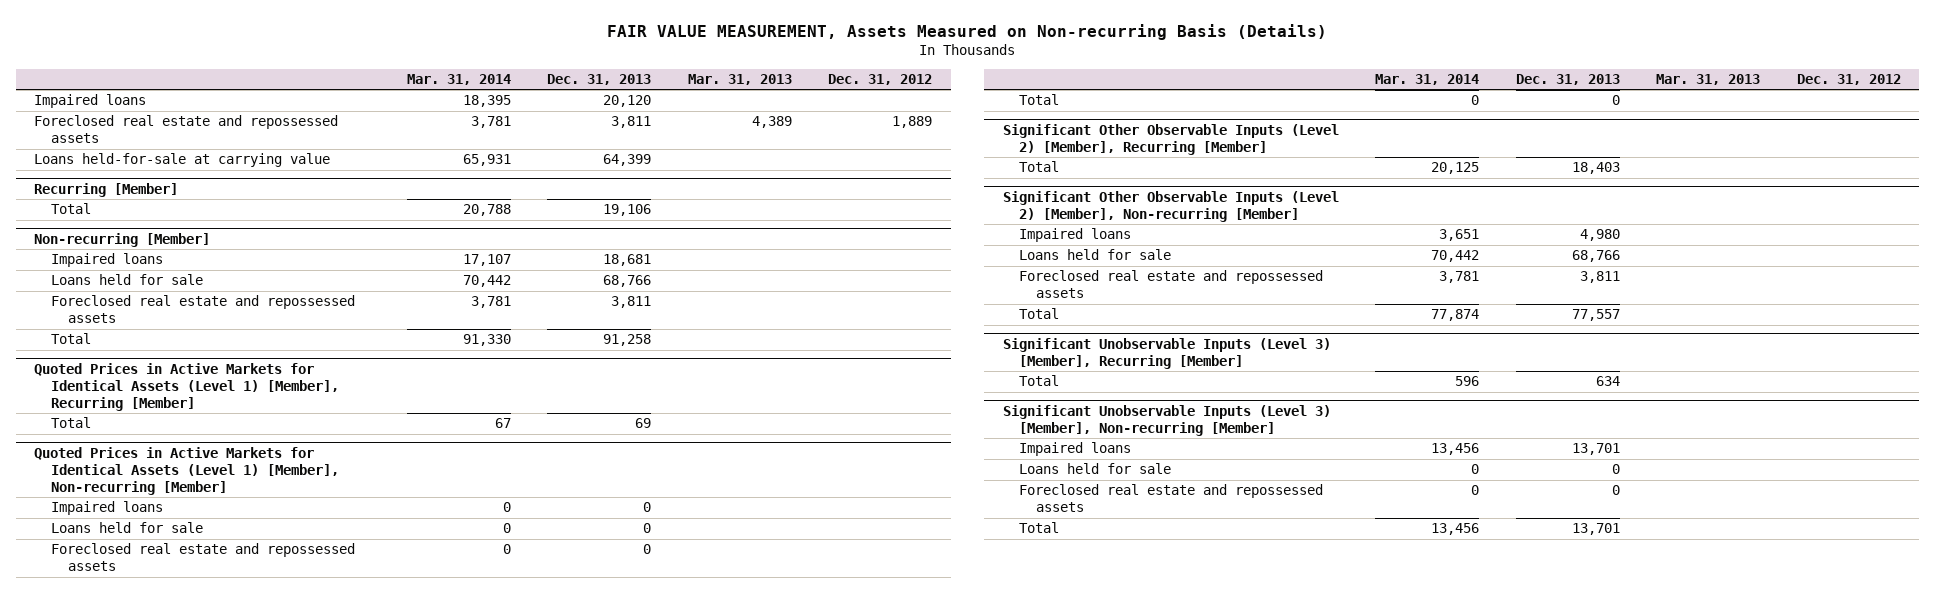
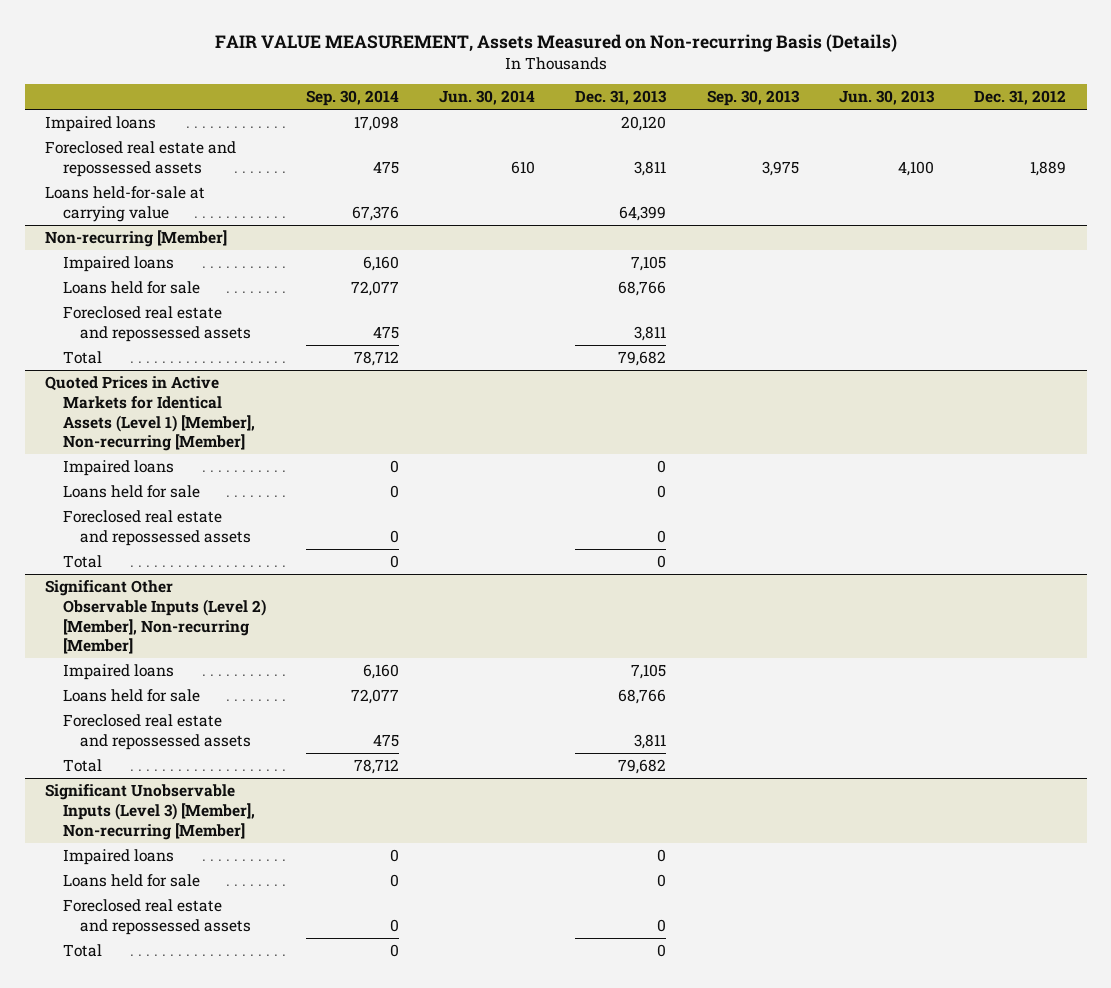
- | Mar. 31, 2014 | Dec. 31, 2013 | Mar. 31, 2013 | Dec. 31, 2012
+ | Sep. 30, 2014 | Jun. 30, 2014 | Dec. 31, 2013 | Sep. 30, 2013 | Jun. 30, 2013 | Dec. 31, 2012
- Recurring [Member]
- Total | 20,788 | 19,106 | |
@ Non-recurring [Member]
- Impaired loans | 17,107 | 18,681 | |
+ Impaired loans | 6,160 | | 7,105 | | |
- Total | 91,330 | 91,258 | |
- Quoted Prices in Active Markets for Identical Assets (Level 1) [Member], Recurring [Member]
- Total | 67 | 69 | |
@ Non-recurring [Member]
+ Total | 78,712 | | 79,682 | | |
- Significant Other Observable Inputs (Level 2) [Member], Recurring [Member]
- Total | 20,125 | 18,403 | |
@ Significant Other Observable Inputs (Level 2) [Member], Non-recurring [Member]
- Impaired loans | 3,651 | 4,980 | |
+ Impaired loans | 6,160 | | 7,105 | | |
- Total | 77,874 | 77,557 | |
- Significant Unobservable Inputs (Level 3) [Member], Recurring [Member]
- Total | 596 | 634 | |
@ Significant Other Observable Inputs (Level 2) [Member], Non-recurring [Member]
+ Total | 78,712 | | 79,682 | | |
@ Significant Unobservable Inputs (Level 3) [Member], Non-recurring [Member]
- Impaired loans | 13,456 | 13,701 | |
+ Impaired loans | 0 | | 0 | | |
- Total | 13,456 | 13,701 | |
+ Total | 0 | | 0 | | |

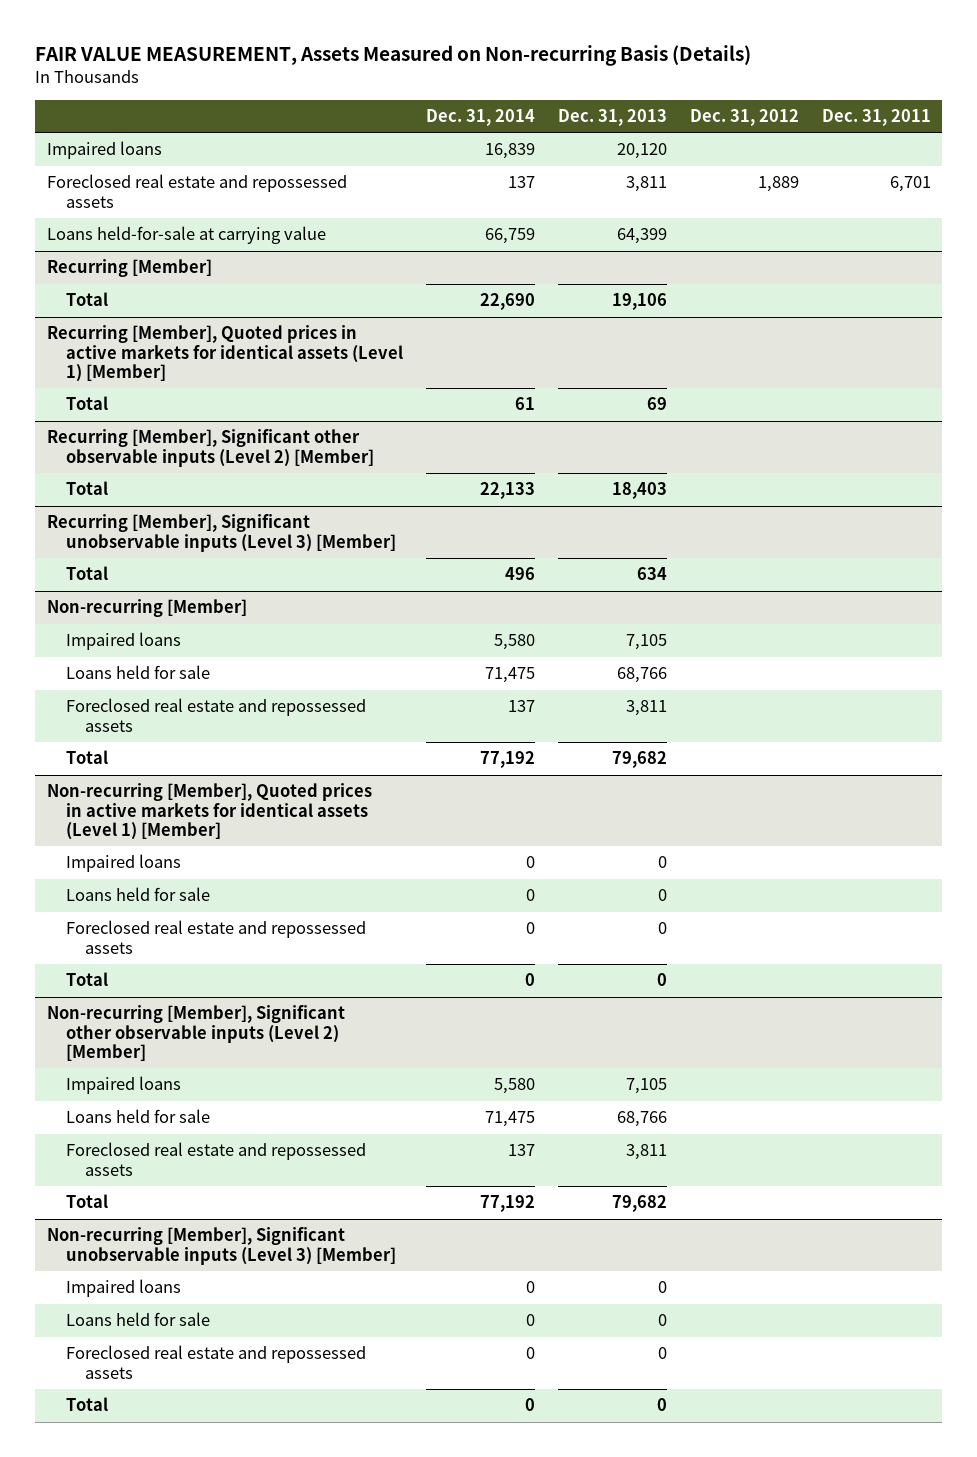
- | Sep. 30, 2014 | Jun. 30, 2014 | Dec. 31, 2013 | Sep. 30, 2013 | Jun. 30, 2013 | Dec. 31, 2012
+ | Dec. 31, 2014 | Dec. 31, 2013 | Dec. 31, 2012 | Dec. 31, 2011
+ Recurring [Member]
+ Total | 22,690 | 19,106 | |
+ Recurring [Member], Quoted prices in active markets for identical assets (Level 1) [Member]
+ Total | 61 | 69 | |
+ Recurring [Member], Significant other observable inputs (Level 2) [Member]
+ Total | 22,133 | 18,403 | |
+ Recurring [Member], Significant unobservable inputs (Level 3) [Member]
+ Total | 496 | 634 | |
- Quoted Prices in Active Markets for Identical Assets (Level 1) [Member], Non-recurring [Member]
+ Non-recurring [Member], Quoted prices in active markets for identical assets (Level 1) [Member]
- Significant Other Observable Inputs (Level 2) [Member], Non-recurring [Member]
+ Non-recurring [Member], Significant other observable inputs (Level 2) [Member]
- Significant Unobservable Inputs (Level 3) [Member], Non-recurring [Member]
+ Non-recurring [Member], Significant unobservable inputs (Level 3) [Member]

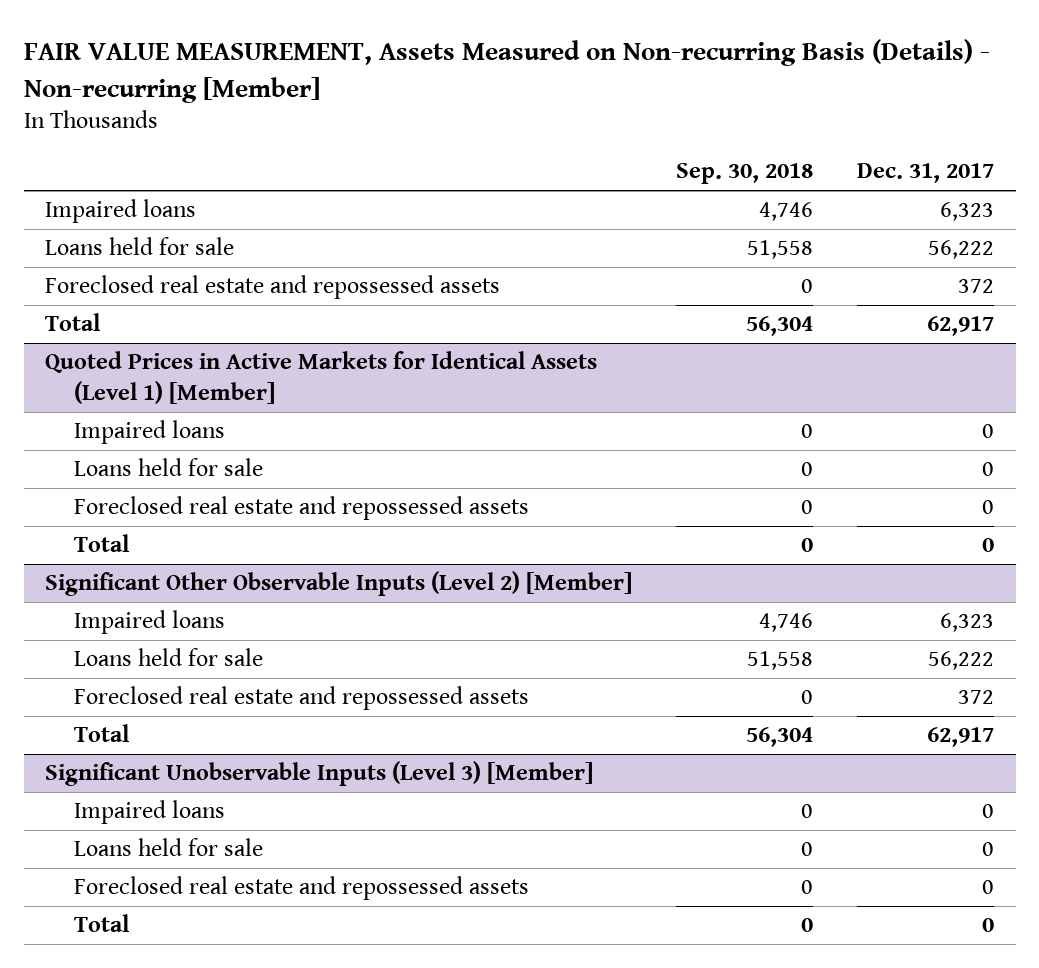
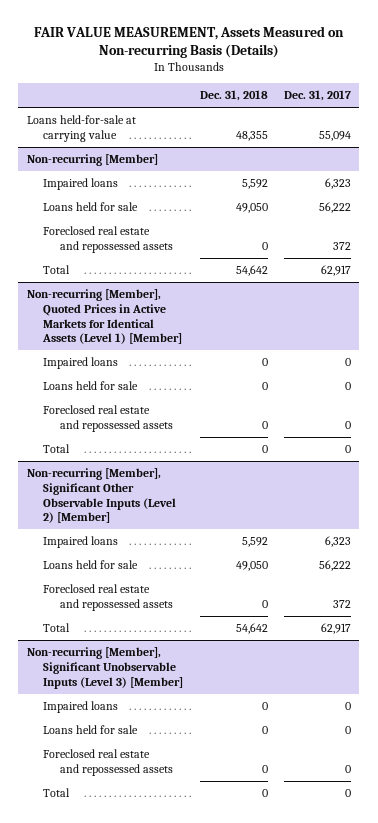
- FAIR VALUE MEASUREMENT, Assets Measured on Non-recurring Basis (Details) - Non-recurring [Member]
+ FAIR VALUE MEASUREMENT, Assets Measured on Non-recurring Basis (Details)
- | Sep. 30, 2018 | Dec. 31, 2017
+ | Dec. 31, 2018 | Dec. 31, 2017
+ Loans held-for-sale at carrying value | 48,355 | 55,094
+ Non-recurring [Member]
- Quoted Prices in Active Markets for Identical Assets (Level 1) [Member]
+ Non-recurring [Member], Quoted Prices in Active Markets for Identical Assets (Level 1) [Member]
- Significant Other Observable Inputs (Level 2) [Member]
+ Non-recurring [Member], Significant Other Observable Inputs (Level 2) [Member]
- Significant Unobservable Inputs (Level 3) [Member]
+ Non-recurring [Member], Significant Unobservable Inputs (Level 3) [Member]

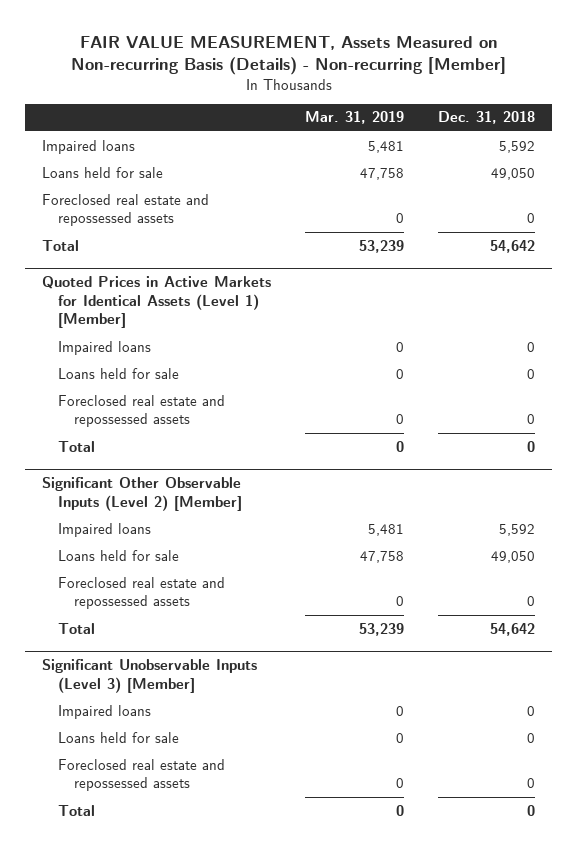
- FAIR VALUE MEASUREMENT, Assets Measured on Non-recurring Basis (Details)
+ FAIR VALUE MEASUREMENT, Assets Measured on Non-recurring Basis (Details) - Non-recurring [Member]
- | Dec. 31, 2018 | Dec. 31, 2017
+ | Mar. 31, 2019 | Dec. 31, 2018
- Loans held-for-sale at carrying value | 48,355 | 55,094
- Non-recurring [Member]
- Non-recurring [Member], Quoted Prices in Active Markets for Identical Assets (Level 1) [Member]
+ Quoted Prices in Active Markets for Identical Assets (Level 1) [Member]
- Non-recurring [Member], Significant Other Observable Inputs (Level 2) [Member]
+ Significant Other Observable Inputs (Level 2) [Member]
- Non-recurring [Member], Significant Unobservable Inputs (Level 3) [Member]
+ Significant Unobservable Inputs (Level 3) [Member]

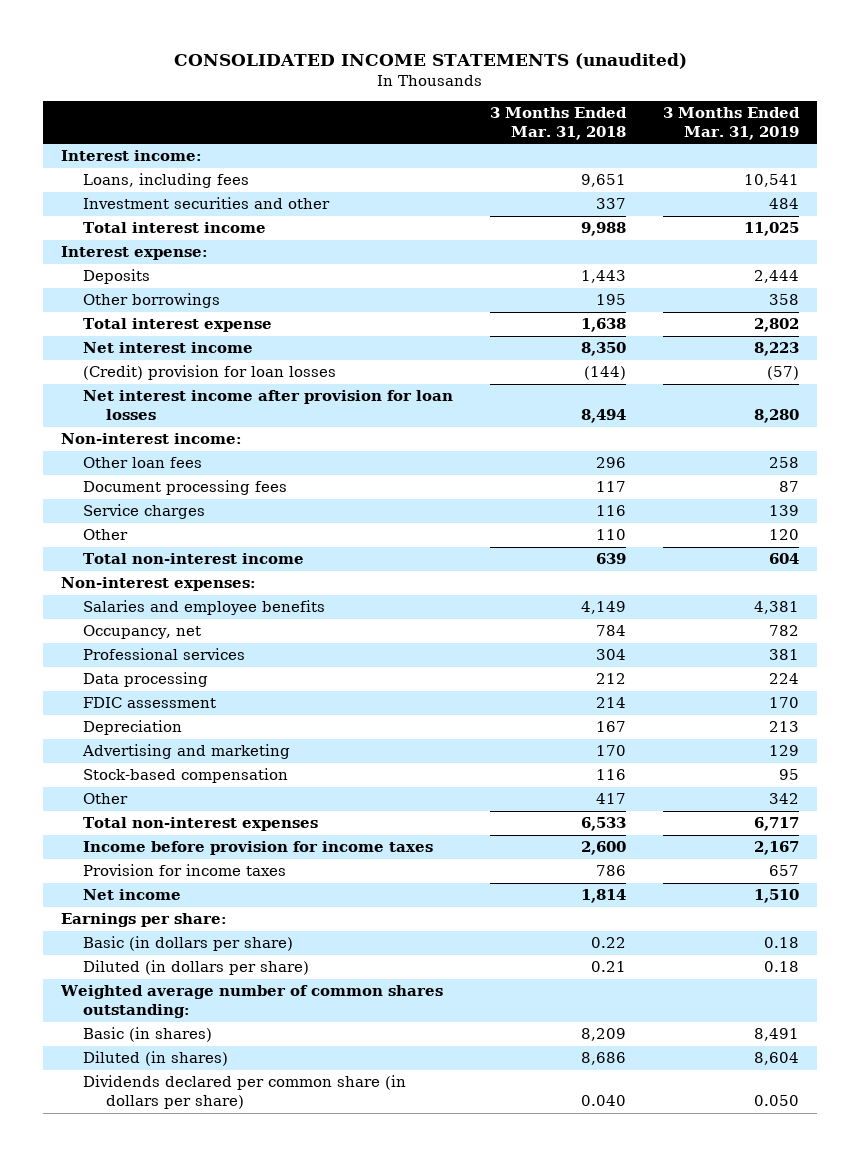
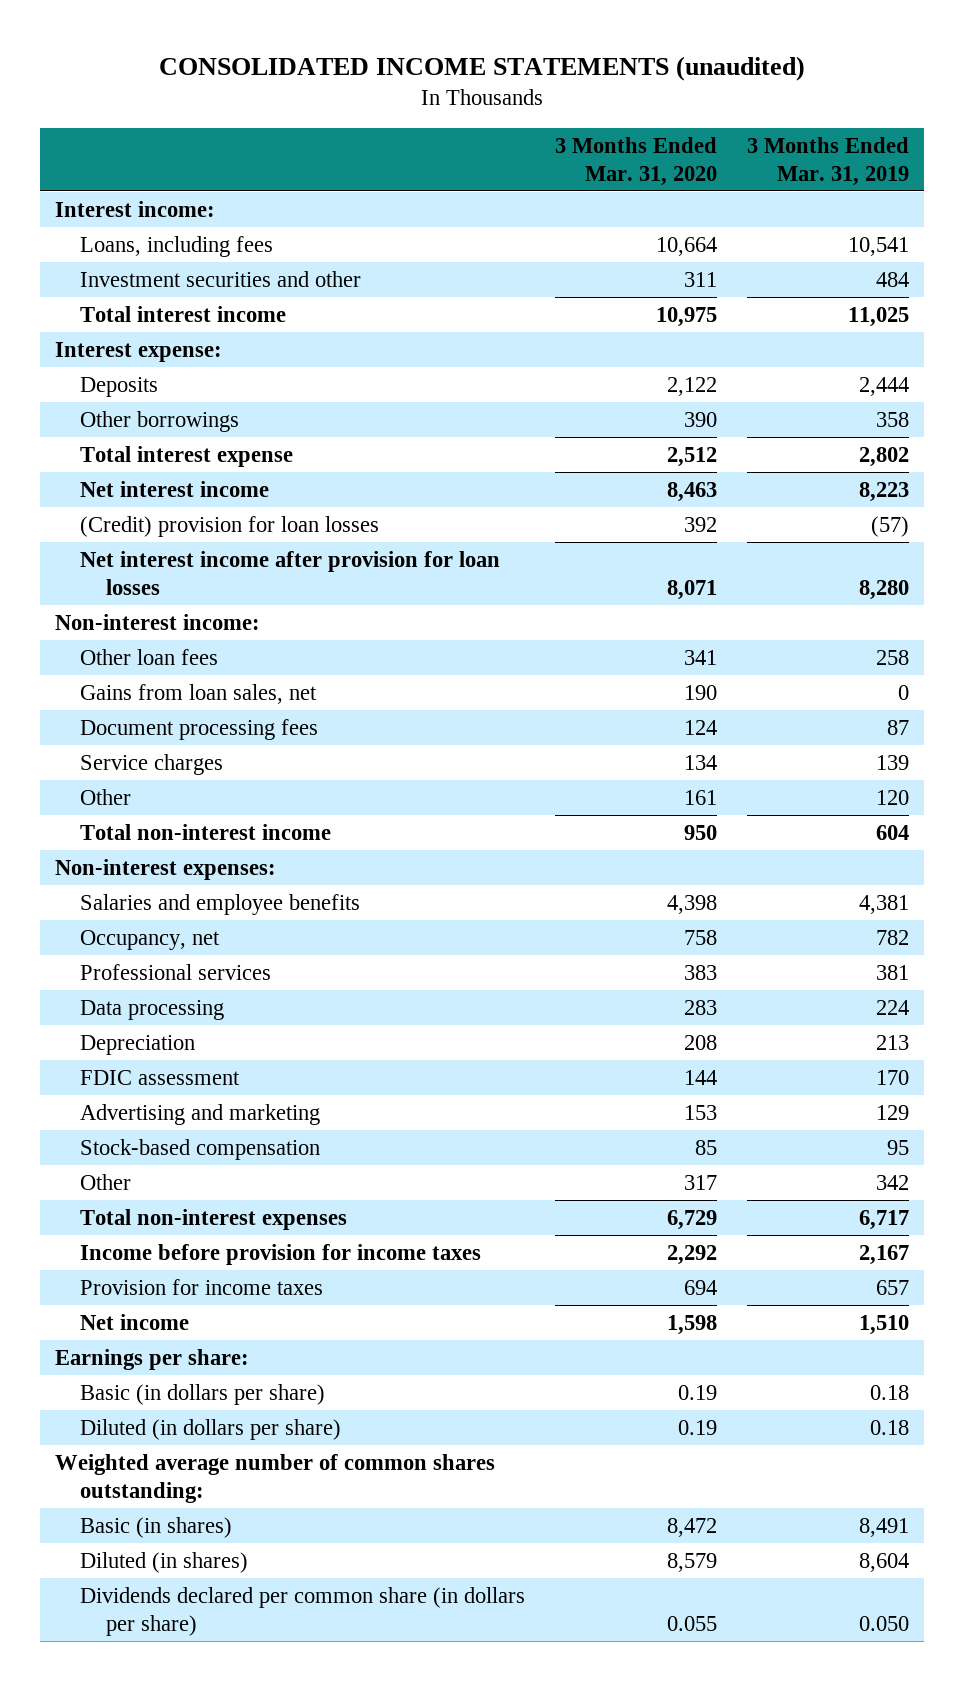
- | 3 Months Ended Mar. 31, 2018 | 3 Months Ended Mar. 31, 2019
+ | 3 Months Ended Mar. 31, 2020 | 3 Months Ended Mar. 31, 2019
+ Gains from loan sales, net | 190 | 0
moved down: FDIC assessment | 144 | 170

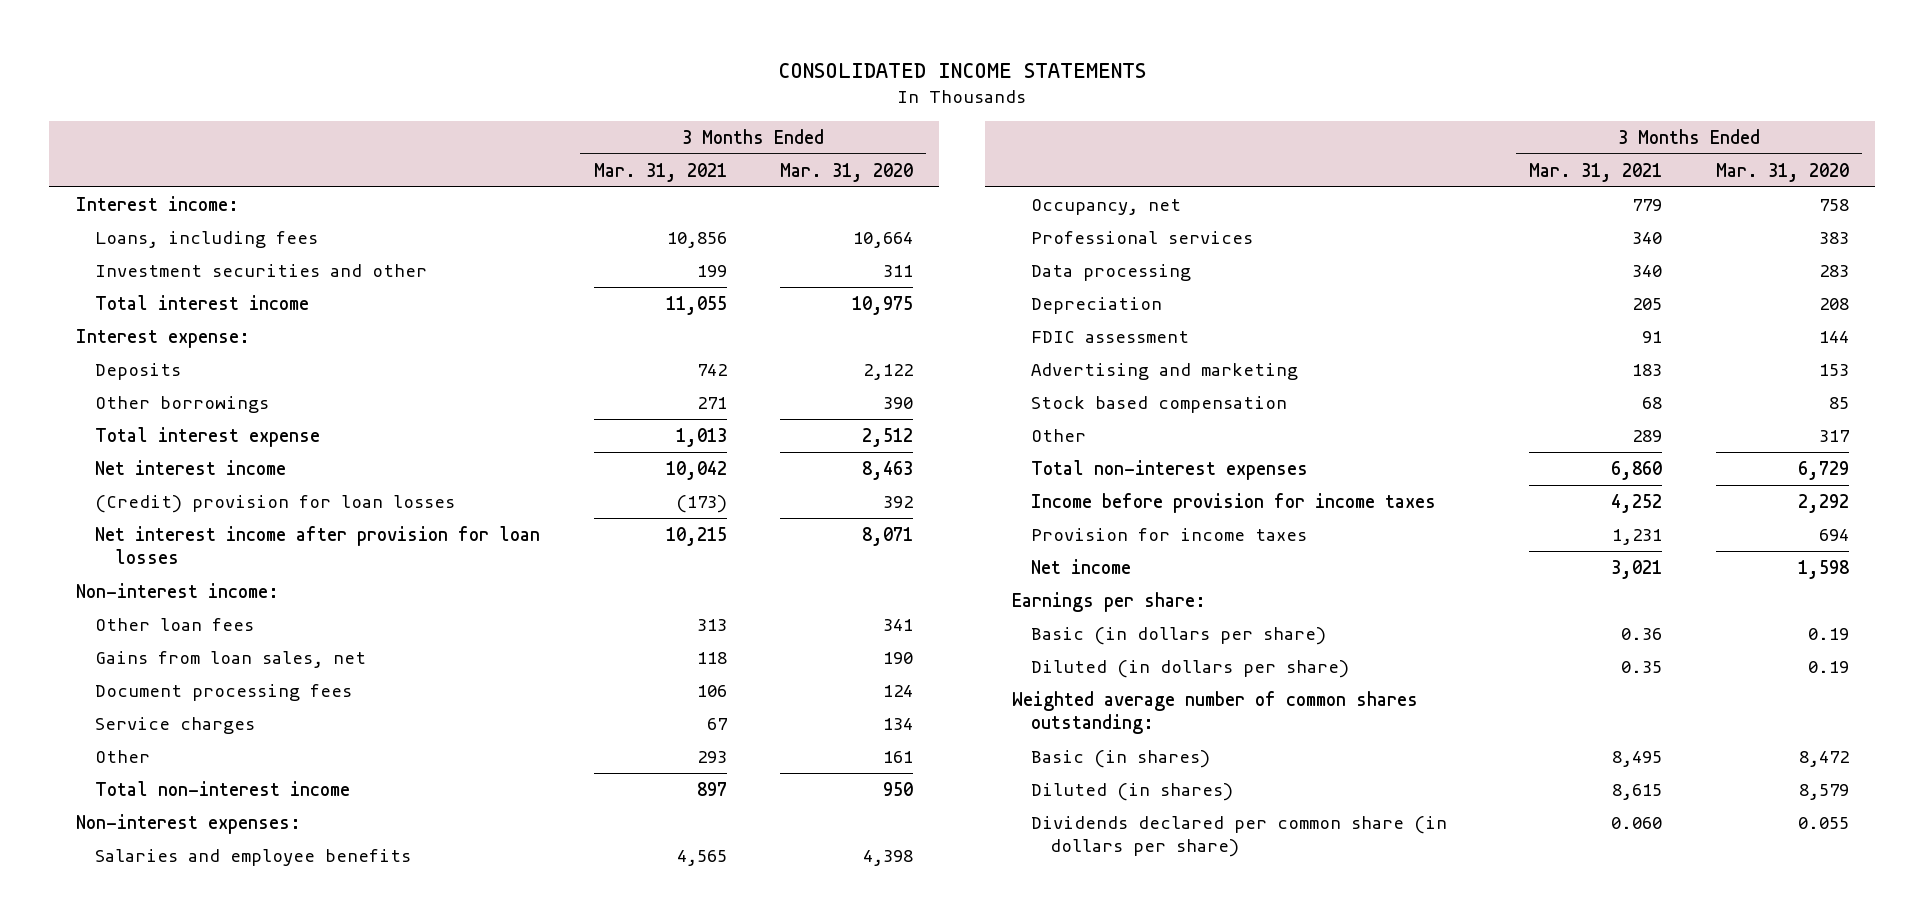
- CONSOLIDATED INCOME STATEMENTS (unaudited)
+ CONSOLIDATED INCOME STATEMENTS
- | 3 Months Ended Mar. 31, 2020 | 3 Months Ended Mar. 31, 2019
+ | 3 Months Ended Mar. 31, 2021 | 3 Months Ended Mar. 31, 2020
- Stock-based compensation | 85 | 95
+ Stock based compensation | 68 | 85

